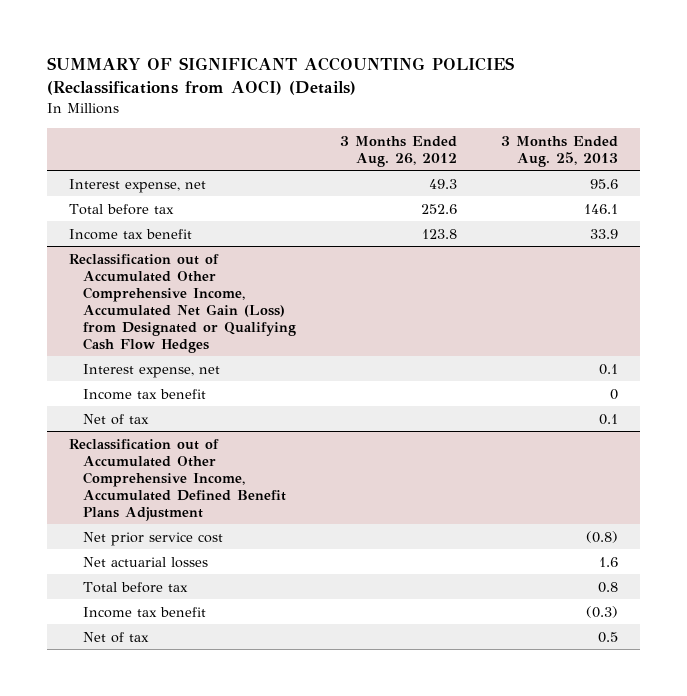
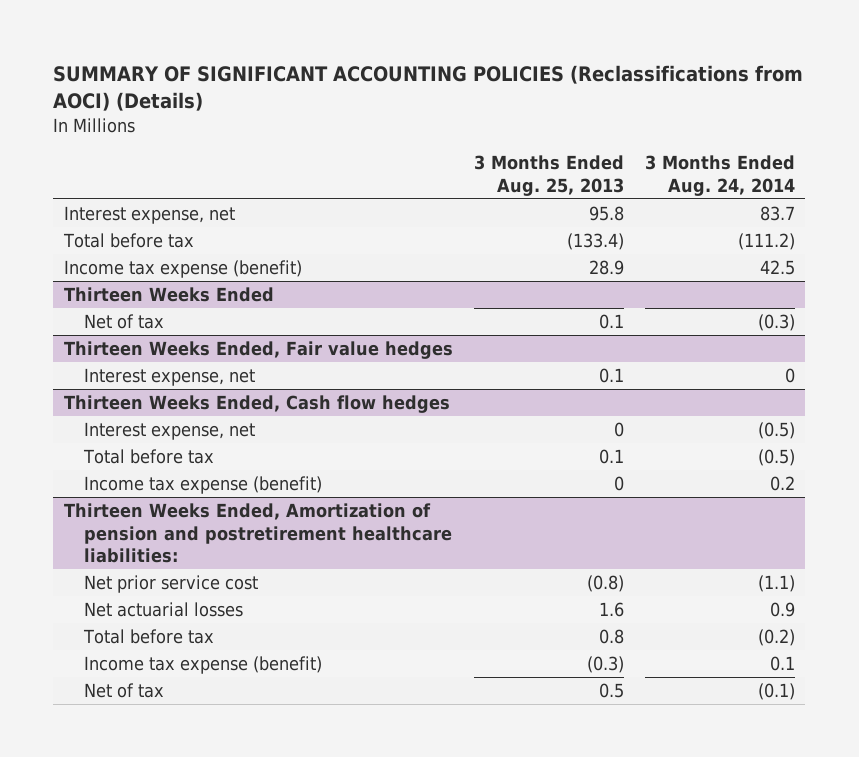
- | 3 Months Ended Aug. 26, 2012 | 3 Months Ended Aug. 25, 2013
+ | 3 Months Ended Aug. 25, 2013 | 3 Months Ended Aug. 24, 2014
- Interest expense, net | 49.3 | 95.6
- Total before tax | 252.6 | 146.1
- Income tax benefit | 123.8 | 33.9
- Reclassification out of Accumulated Other Comprehensive Income, Accumulated Net Gain (Loss) from Designated or Qualifying Cash Flow Hedges
- Interest expense, net | | 0.1
- Income tax benefit | | 0
+ Interest expense, net | 95.8 | 83.7
+ Total before tax | (133.4) | (111.2)
+ Income tax expense (benefit) | 28.9 | 42.5
+ Thirteen Weeks Ended
- Reclassification out of Accumulated Other Comprehensive Income, Accumulated Defined Benefit Plans Adjustment
+ Thirteen Weeks Ended, Fair value hedges
+ Interest expense, net | 0.1 | 0
+ Thirteen Weeks Ended, Cash flow hedges
+ Interest expense, net | 0 | (0.5)
+ Total before tax | 0.1 | (0.5)
+ Income tax expense (benefit) | 0 | 0.2
+ Thirteen Weeks Ended, Amortization of pension and postretirement healthcare liabilities:
- Income tax benefit | | (0.3)
+ Income tax expense (benefit) | (0.3) | 0.1

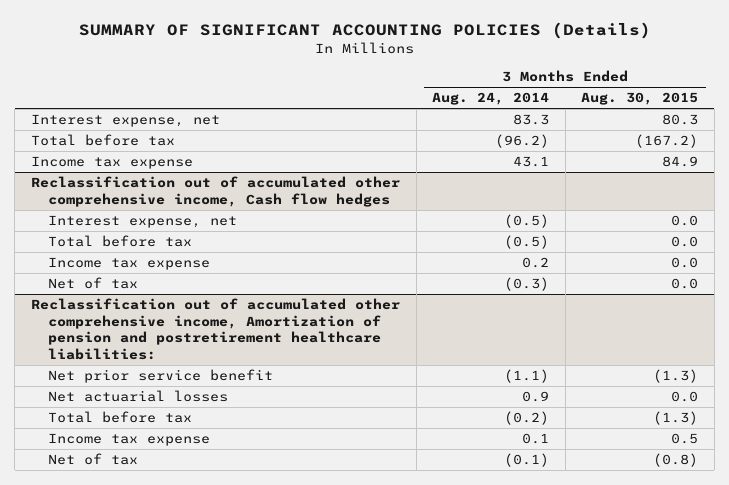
- SUMMARY OF SIGNIFICANT ACCOUNTING POLICIES (Reclassifications from AOCI) (Details)
+ SUMMARY OF SIGNIFICANT ACCOUNTING POLICIES (Details)
- | 3 Months Ended Aug. 25, 2013 | 3 Months Ended Aug. 24, 2014
+ | 3 Months Ended Aug. 24, 2014 | 3 Months Ended Aug. 30, 2015
- Interest expense, net | 95.8 | 83.7
- Total before tax | (133.4) | (111.2)
- Income tax expense (benefit) | 28.9 | 42.5
- Thirteen Weeks Ended
- Net of tax | 0.1 | (0.3)
- Thirteen Weeks Ended, Fair value hedges
- Interest expense, net | 0.1 | 0
- Thirteen Weeks Ended, Cash flow hedges
+ Interest expense, net | 83.3 | 80.3
+ Total before tax | (96.2) | (167.2)
+ Income tax expense | 43.1 | 84.9
+ Reclassification out of accumulated other comprehensive income, Cash flow hedges
- Income tax expense (benefit) | 0 | 0.2
- Thirteen Weeks Ended, Amortization of pension and postretirement healthcare liabilities:
- Net prior service cost | (0.8) | (1.1)
+ Income tax expense | 0.2 | 0.0
+ Net of tax | (0.3) | 0.0
+ Reclassification out of accumulated other comprehensive income, Amortization of pension and postretirement healthcare liabilities:
+ Net prior service benefit | (1.1) | (1.3)
- Income tax expense (benefit) | (0.3) | 0.1
+ Income tax expense | 0.1 | 0.5

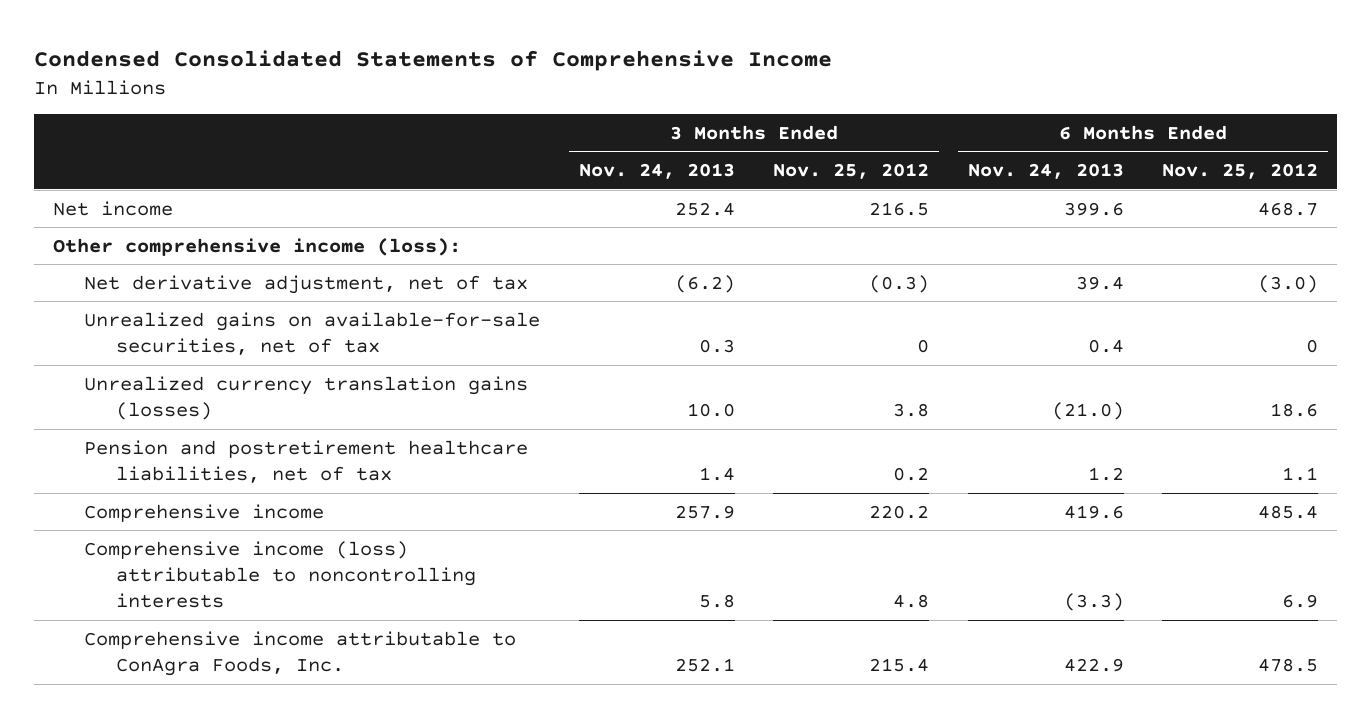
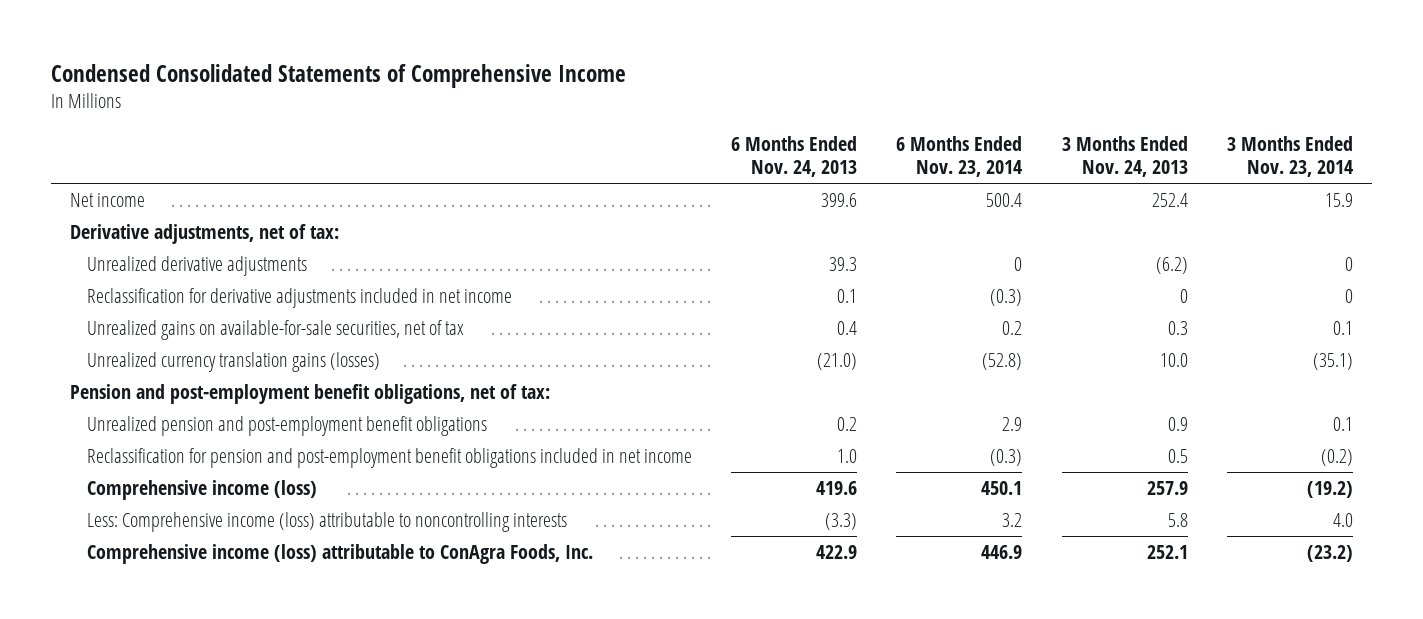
- | 3 Months Ended Nov. 24, 2013 | 3 Months Ended Nov. 25, 2012 | 6 Months Ended Nov. 24, 2013 | 6 Months Ended Nov. 25, 2012
+ | 6 Months Ended Nov. 24, 2013 | 6 Months Ended Nov. 23, 2014 | 3 Months Ended Nov. 24, 2013 | 3 Months Ended Nov. 23, 2014
- Other comprehensive income (loss):
- Net derivative adjustment, net of tax | (6.2) | (0.3) | 39.4 | (3.0)
+ Derivative adjustments, net of tax:
+ Unrealized derivative adjustments | 39.3 | 0 | (6.2) | 0
+ Reclassification for derivative adjustments included in net income | 0.1 | (0.3) | 0 | 0
- Pension and postretirement healthcare liabilities, net of tax | 1.4 | 0.2 | 1.2 | 1.1
- Comprehensive income | 257.9 | 220.2 | 419.6 | 485.4
- Comprehensive income (loss) attributable to noncontrolling interests | 5.8 | 4.8 | (3.3) | 6.9
- Comprehensive income attributable to ConAgra Foods, Inc. | 252.1 | 215.4 | 422.9 | 478.5
+ Pension and post-employment benefit obligations, net of tax:
+ Unrealized pension and post-employment benefit obligations | 0.2 | 2.9 | 0.9 | 0.1
+ Reclassification for pension and post-employment benefit obligations included in net income | 1.0 | (0.3) | 0.5 | (0.2)
+ Comprehensive income (loss) | 419.6 | 450.1 | 257.9 | (19.2)
+ Less: Comprehensive income (loss) attributable to noncontrolling interests | (3.3) | 3.2 | 5.8 | 4.0
+ Comprehensive income (loss) attributable to ConAgra Foods, Inc. | 422.9 | 446.9 | 252.1 | (23.2)

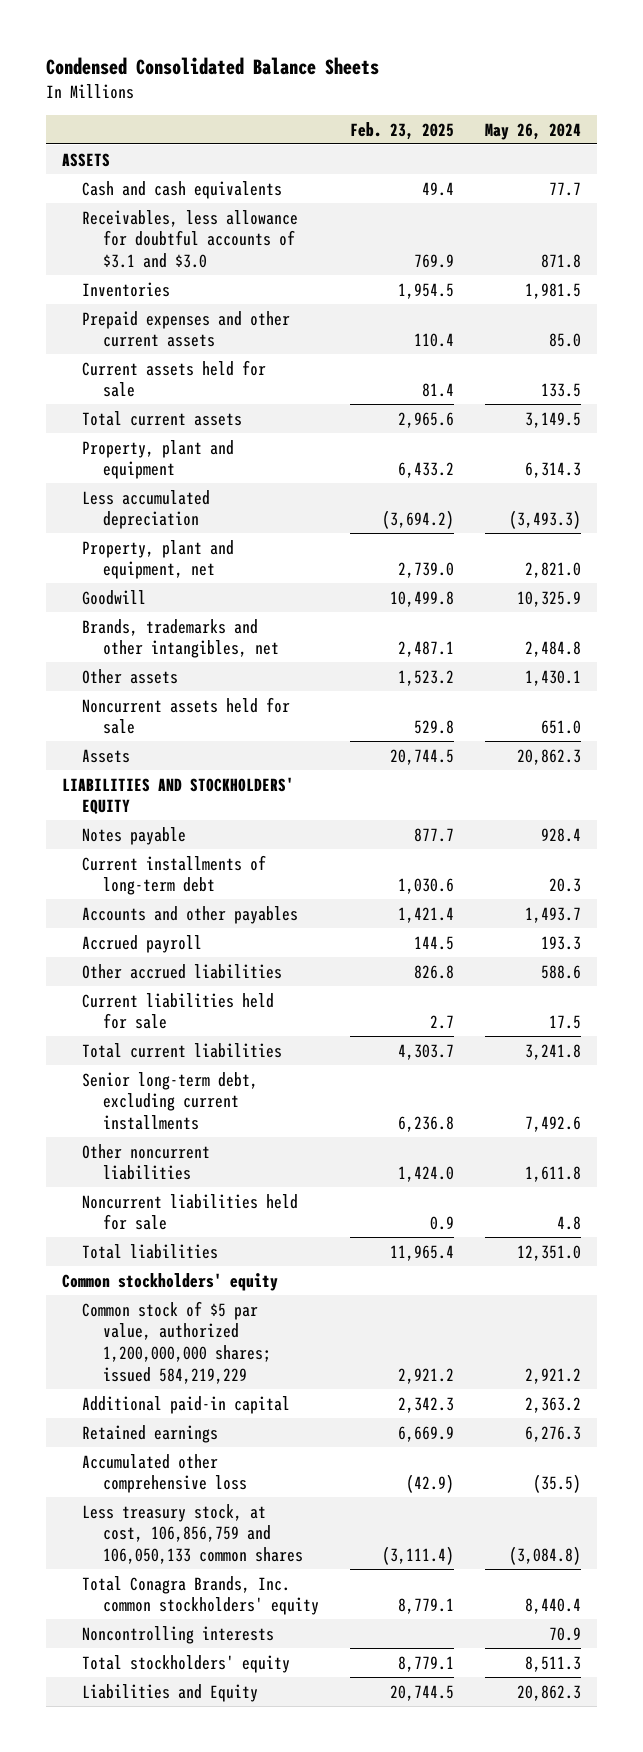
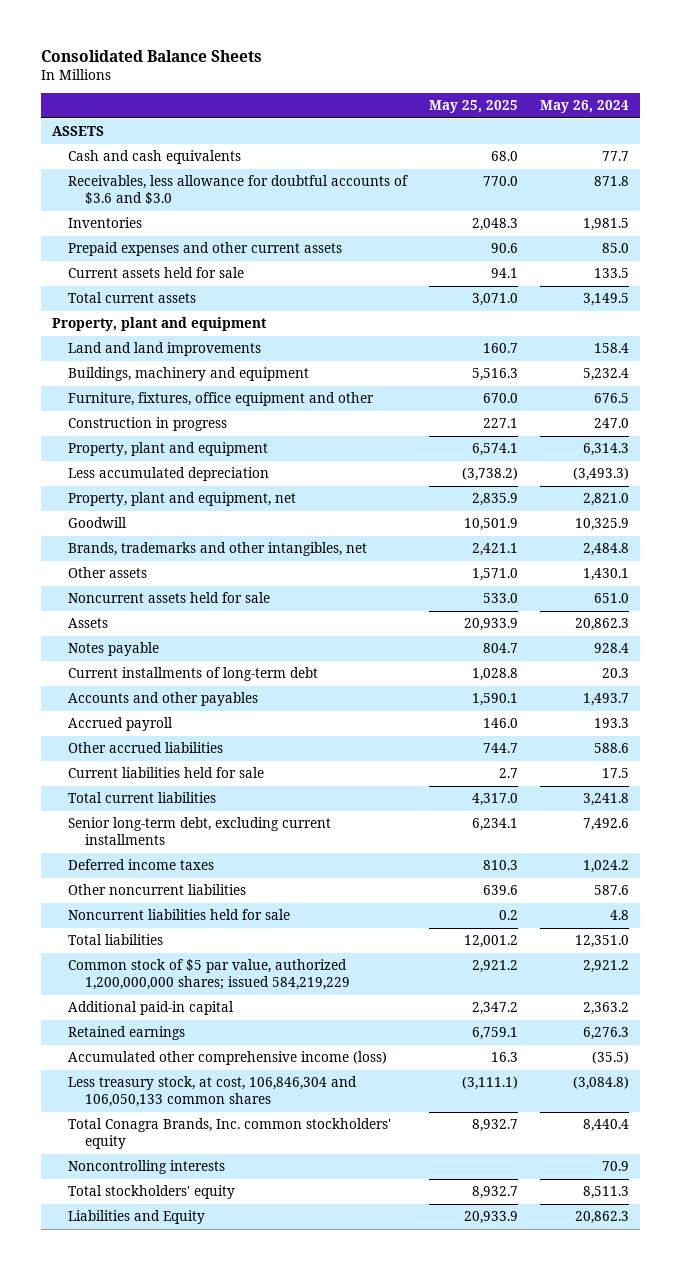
- Condensed Consolidated Balance Sheets
+ Consolidated Balance Sheets
- | Feb. 23, 2025 | May 26, 2024
+ | May 25, 2025 | May 26, 2024
- Receivables, less allowance for doubtful accounts of $3.1 and $3.0 | 769.9 | 871.8
+ Receivables, less allowance for doubtful accounts of $3.6 and $3.0 | 770.0 | 871.8
+ Property, plant and equipment
+ Land and land improvements | 160.7 | 158.4
+ Buildings, machinery and equipment | 5,516.3 | 5,232.4
+ Furniture, fixtures, office equipment and other | 670.0 | 676.5
+ Construction in progress | 227.1 | 247.0
- LIABILITIES AND STOCKHOLDERS' EQUITY
- Other noncurrent liabilities | 1,424.0 | 1,611.8
+ Deferred income taxes | 810.3 | 1,024.2
+ Other noncurrent liabilities | 639.6 | 587.6
- Common stockholders' equity
- Accumulated other comprehensive loss | (42.9) | (35.5)
- Less treasury stock, at cost, 106,856,759 and 106,050,133 common shares | (3,111.4) | (3,084.8)
+ Accumulated other comprehensive income (loss) | 16.3 | (35.5)
+ Less treasury stock, at cost, 106,846,304 and 106,050,133 common shares | (3,111.1) | (3,084.8)

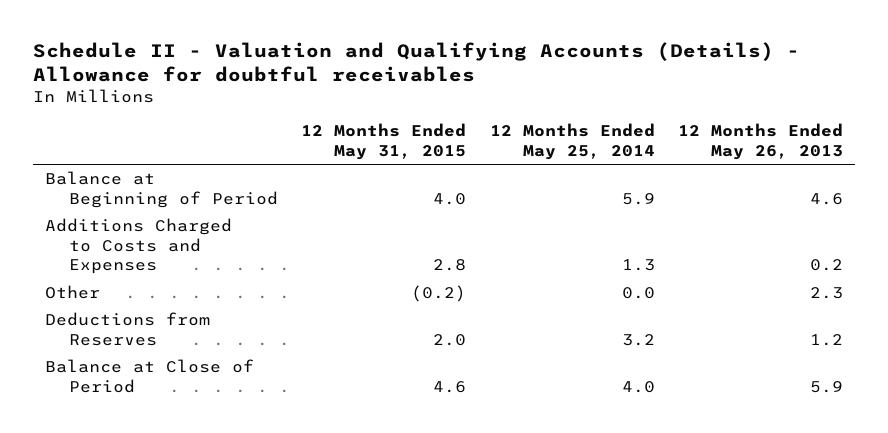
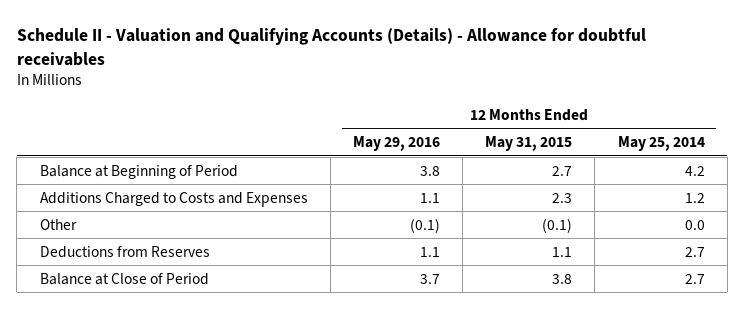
- | 12 Months Ended May 31, 2015 | 12 Months Ended May 25, 2014 | 12 Months Ended May 26, 2013
+ | 12 Months Ended May 29, 2016 | 12 Months Ended May 31, 2015 | 12 Months Ended May 25, 2014
- Balance at Beginning of Period | 4.0 | 5.9 | 4.6
- Additions Charged to Costs and Expenses | 2.8 | 1.3 | 0.2
- Other | (0.2) | 0.0 | 2.3
- Deductions from Reserves | 2.0 | 3.2 | 1.2
- Balance at Close of Period | 4.6 | 4.0 | 5.9
+ Balance at Beginning of Period | 3.8 | 2.7 | 4.2
+ Additions Charged to Costs and Expenses | 1.1 | 2.3 | 1.2
+ Other | (0.1) | (0.1) | 0.0
+ Deductions from Reserves | 1.1 | 1.1 | 2.7
+ Balance at Close of Period | 3.7 | 3.8 | 2.7

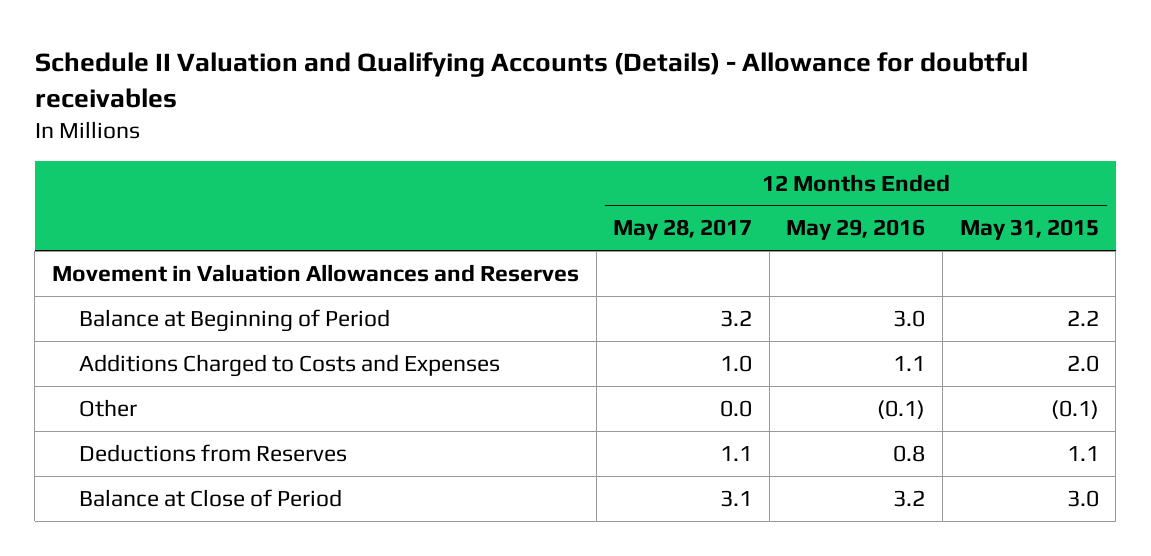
- Schedule II - Valuation and Qualifying Accounts (Details) - Allowance for doubtful receivables
+ Schedule II Valuation and Qualifying Accounts (Details) - Allowance for doubtful receivables
- | 12 Months Ended May 29, 2016 | 12 Months Ended May 31, 2015 | 12 Months Ended May 25, 2014
+ | 12 Months Ended May 28, 2017 | 12 Months Ended May 29, 2016 | 12 Months Ended May 31, 2015
- Balance at Beginning of Period | 3.8 | 2.7 | 4.2
- Additions Charged to Costs and Expenses | 1.1 | 2.3 | 1.2
+ Movement in Valuation Allowances and Reserves
+ Balance at Beginning of Period | 3.2 | 3.0 | 2.2
+ Additions Charged to Costs and Expenses | 1.0 | 1.1 | 2.0
- Deductions from Reserves | 1.1 | 1.1 | 2.7
- Balance at Close of Period | 3.7 | 3.8 | 2.7
+ Deductions from Reserves | 1.1 | 0.8 | 1.1
+ Balance at Close of Period | 3.1 | 3.2 | 3.0

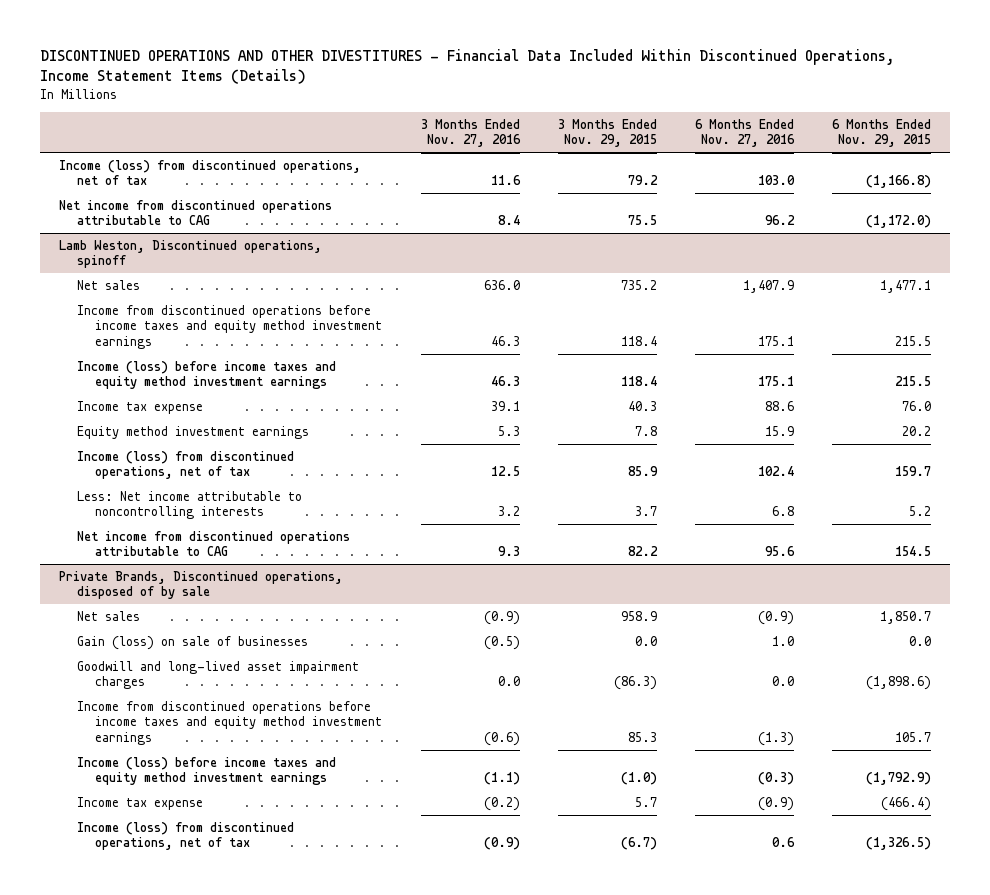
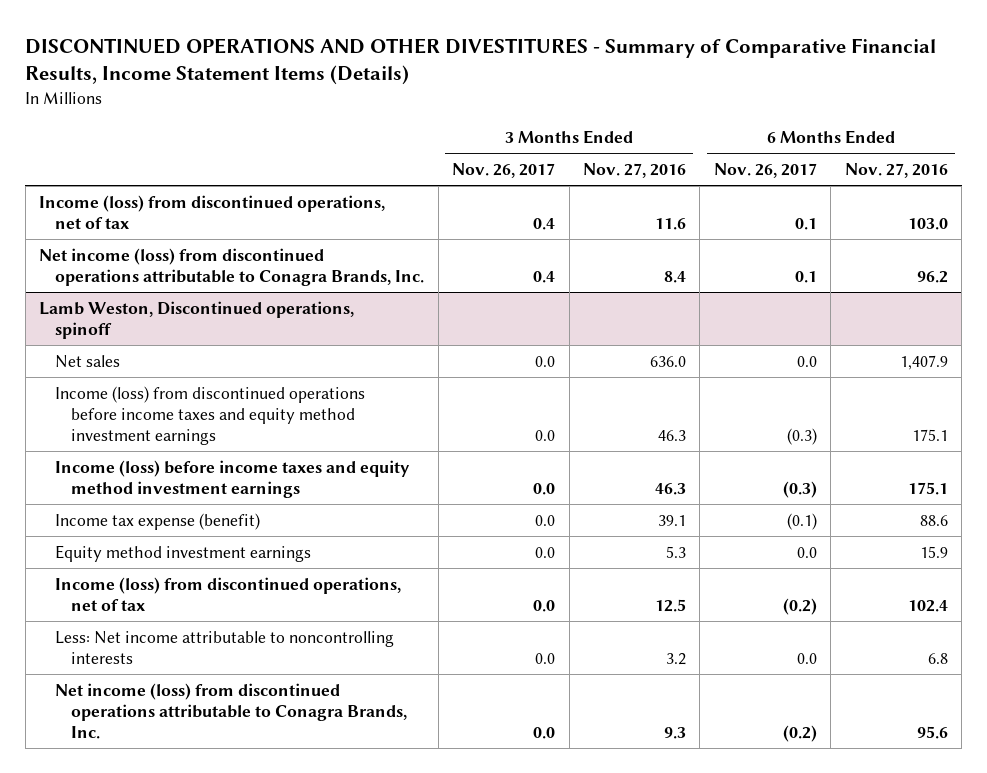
- DISCONTINUED OPERATIONS AND OTHER DIVESTITURES - Financial Data Included Within Discontinued Operations, Income Statement Items (Details)
+ DISCONTINUED OPERATIONS AND OTHER DIVESTITURES - Summary of Comparative Financial Results, Income Statement Items (Details)
- | 3 Months Ended Nov. 27, 2016 | 3 Months Ended Nov. 29, 2015 | 6 Months Ended Nov. 27, 2016 | 6 Months Ended Nov. 29, 2015
+ | 3 Months Ended Nov. 26, 2017 | 3 Months Ended Nov. 27, 2016 | 6 Months Ended Nov. 26, 2017 | 6 Months Ended Nov. 27, 2016
- Net income from discontinued operations attributable to CAG | 8.4 | 75.5 | 96.2 | (1,172.0)
+ Net income (loss) from discontinued operations attributable to Conagra Brands, Inc. | 0.4 | 8.4 | 0.1 | 96.2
@ Lamb Weston, Discontinued operations, spinoff
- Income from discontinued operations before income taxes and equity method investment earnings | 46.3 | 118.4 | 175.1 | 215.5
+ Income (loss) from discontinued operations before income taxes and equity method investment earnings | 0.0 | 46.3 | (0.3) | 175.1
- Income tax expense | 39.1 | 40.3 | 88.6 | 76.0
+ Income tax expense (benefit) | 0.0 | 39.1 | (0.1) | 88.6
- Net income from discontinued operations attributable to CAG | 9.3 | 82.2 | 95.6 | 154.5
- Private Brands, Discontinued operations, disposed of by sale
- Net sales | (0.9) | 958.9 | (0.9) | 1,850.7
- Gain (loss) on sale of businesses | (0.5) | 0.0 | 1.0 | 0.0
- Goodwill and long-lived asset impairment charges | 0.0 | (86.3) | 0.0 | (1,898.6)
- Income from discontinued operations before income taxes and equity method investment earnings | (0.6) | 85.3 | (1.3) | 105.7
- Income (loss) before income taxes and equity method investment earnings | (1.1) | (1.0) | (0.3) | (1,792.9)
- Income tax expense | (0.2) | 5.7 | (0.9) | (466.4)
- Income (loss) from discontinued operations, net of tax | (0.9) | (6.7) | 0.6 | (1,326.5)
@ Lamb Weston, Discontinued operations, spinoff
+ Net income (loss) from discontinued operations attributable to Conagra Brands, Inc. | 0.0 | 9.3 | (0.2) | 95.6

